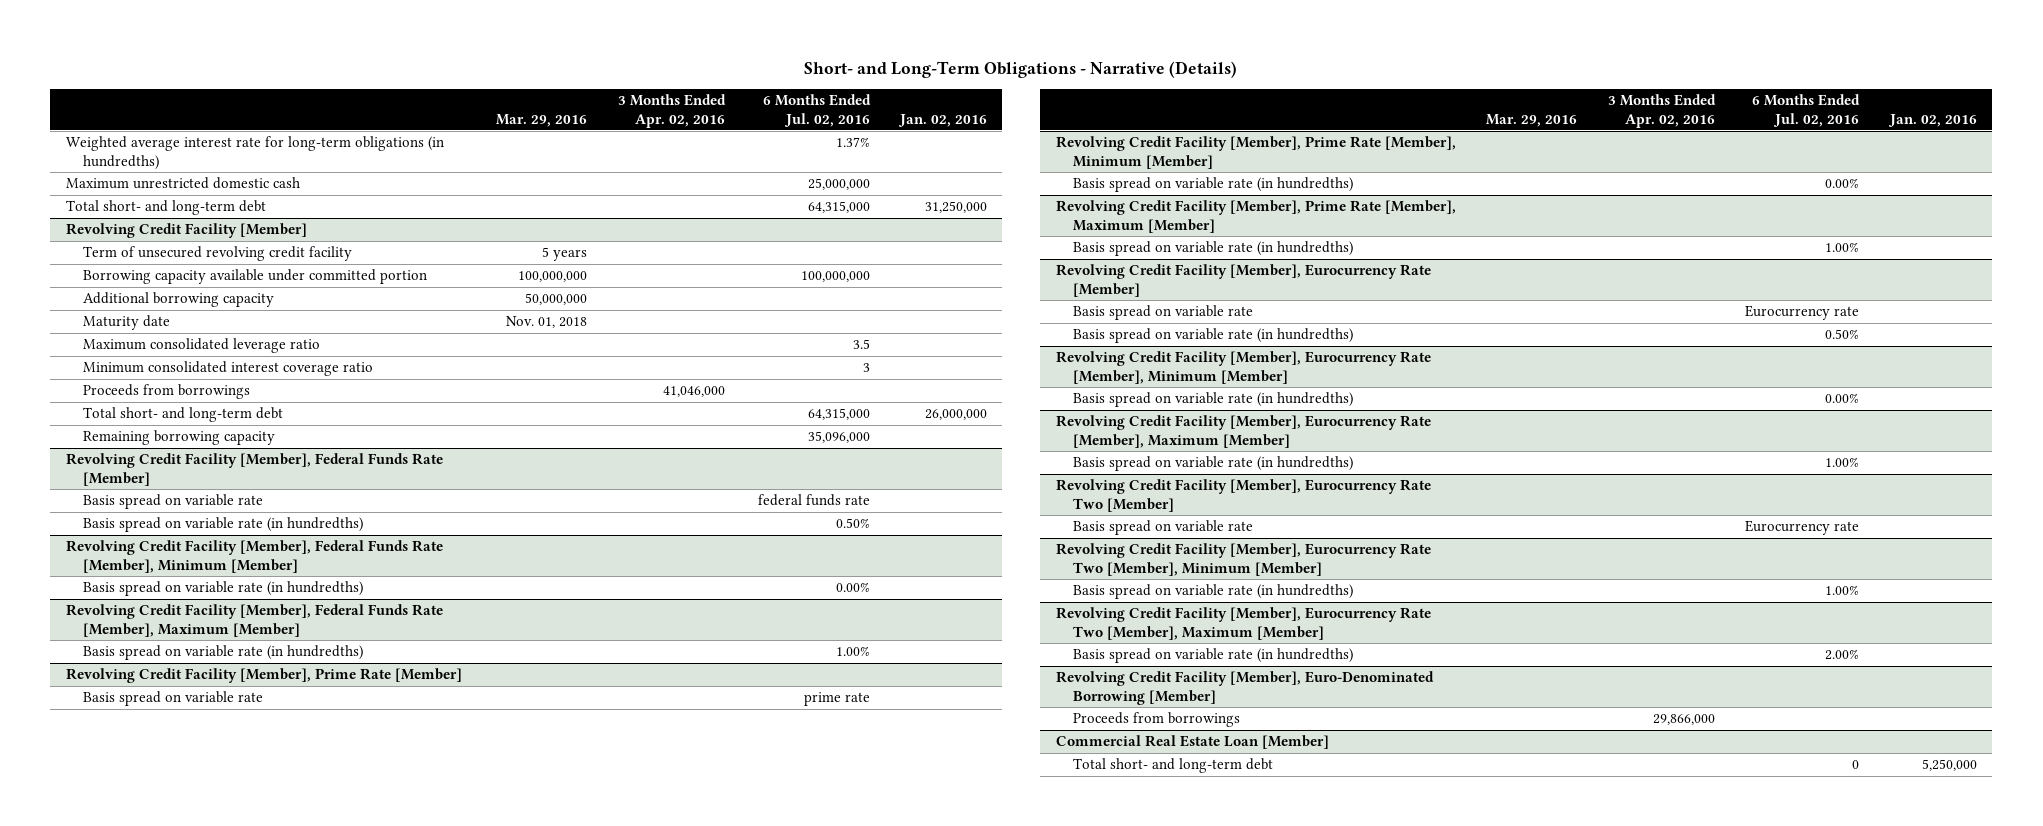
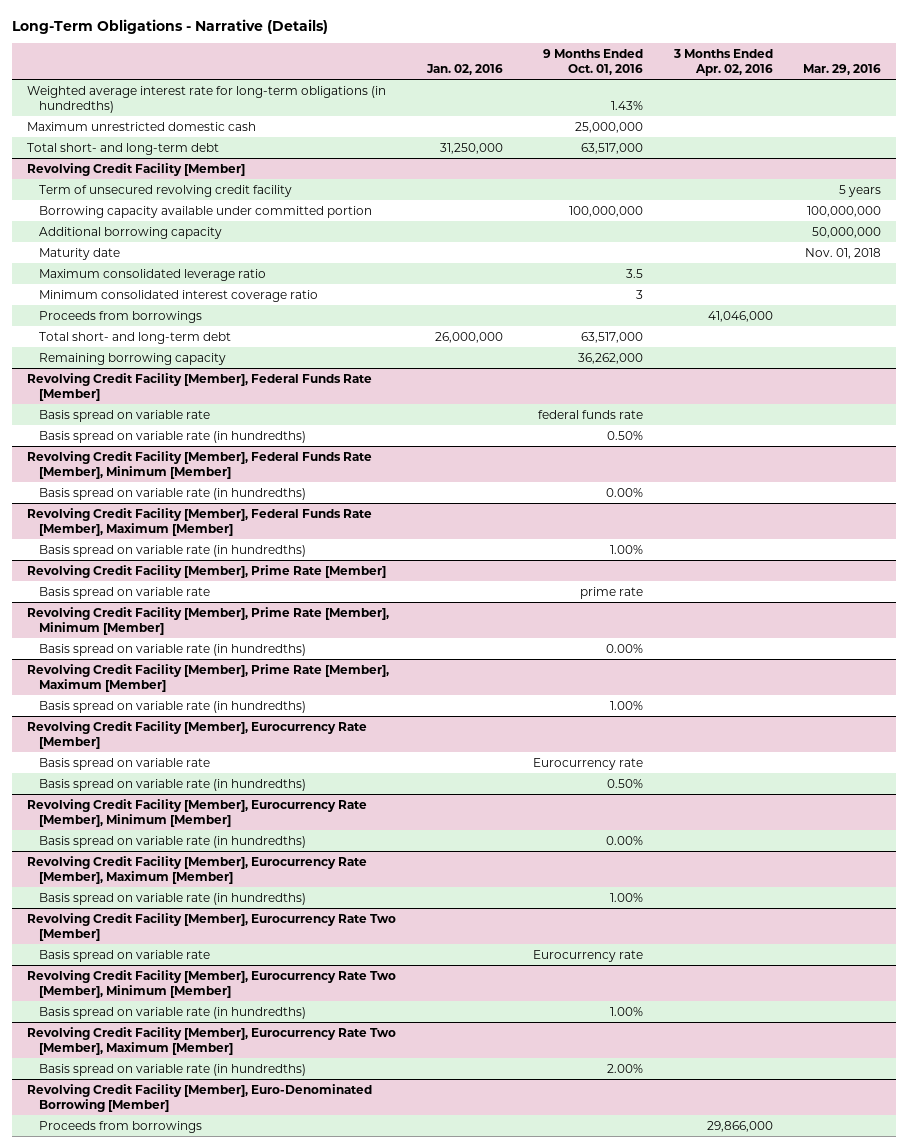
- Short- and Long-Term Obligations - Narrative (Details)
+ Long-Term Obligations - Narrative (Details)
- | Mar. 29, 2016 | 3 Months Ended Apr. 02, 2016 | 6 Months Ended Jul. 02, 2016 | Jan. 02, 2016
+ | Jan. 02, 2016 | 9 Months Ended Oct. 01, 2016 | 3 Months Ended Apr. 02, 2016 | Mar. 29, 2016
- Commercial Real Estate Loan [Member]
- Total short- and long-term debt | | | 0 | 5,250,000

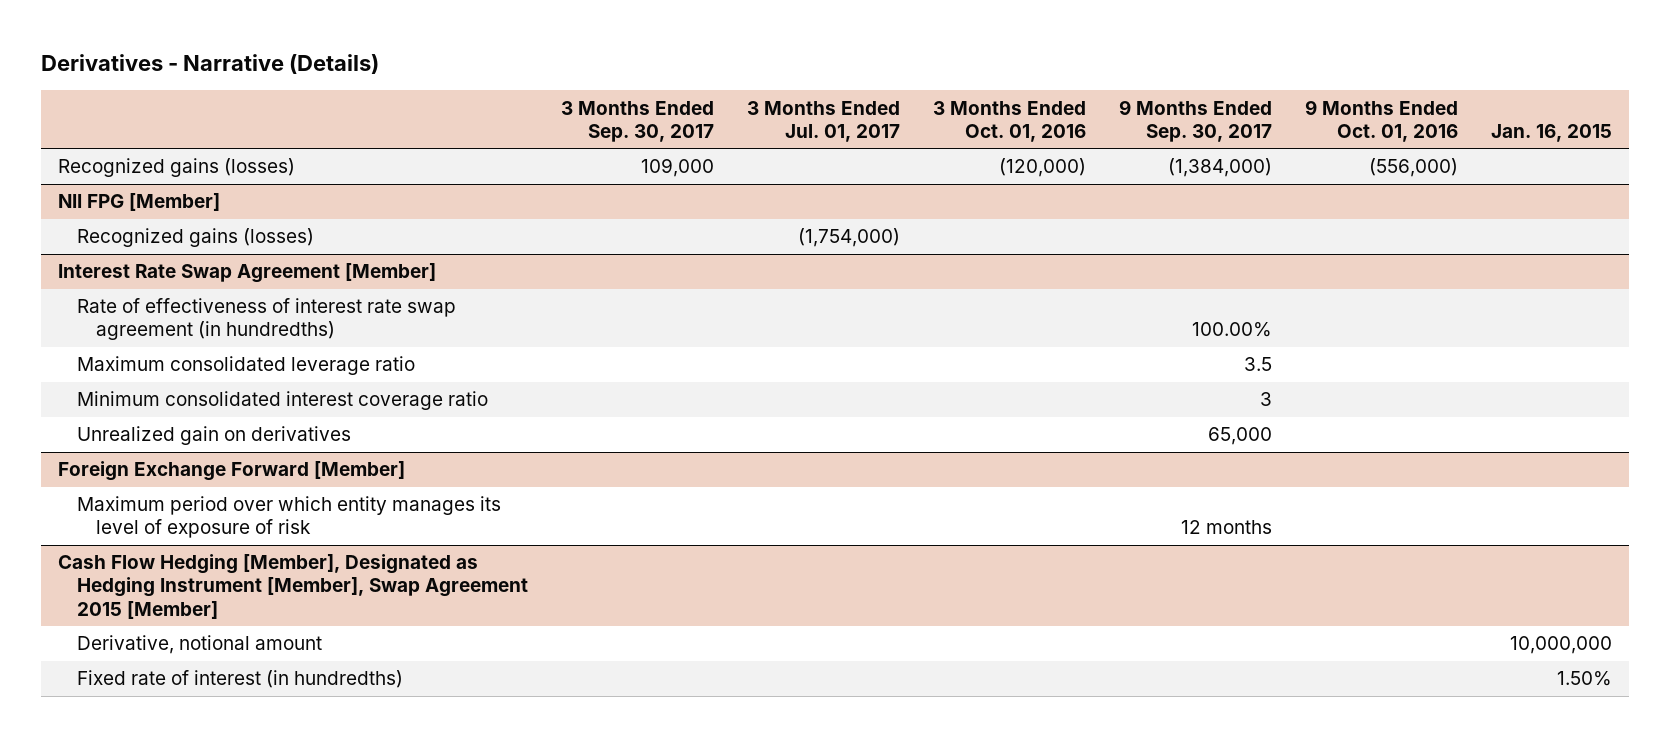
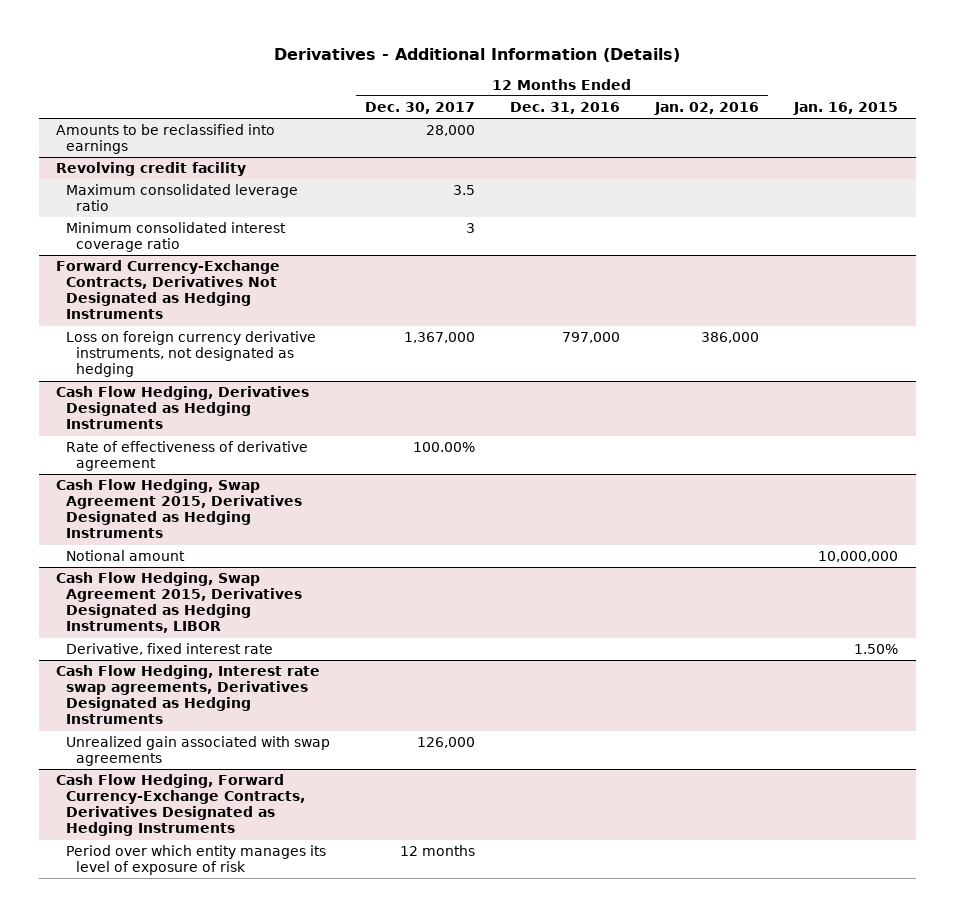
- Derivatives - Narrative (Details)
+ Derivatives - Additional Information (Details)
- | 3 Months Ended Sep. 30, 2017 | 3 Months Ended Jul. 01, 2017 | 3 Months Ended Oct. 01, 2016 | 9 Months Ended Sep. 30, 2017 | 9 Months Ended Oct. 01, 2016 | Jan. 16, 2015
+ | 12 Months Ended Dec. 30, 2017 | 12 Months Ended Dec. 31, 2016 | 12 Months Ended Jan. 02, 2016 | Jan. 16, 2015
- Recognized gains (losses) | 109,000 | | (120,000) | (1,384,000) | (556,000) |
- NII FPG [Member]
- Recognized gains (losses) | | (1,754,000) | | | |
- Interest Rate Swap Agreement [Member]
- Rate of effectiveness of interest rate swap agreement (in hundredths) | | | | 100.00% | |
- Maximum consolidated leverage ratio | | | | 3.5 | |
- Minimum consolidated interest coverage ratio | | | | 3 | |
- Unrealized gain on derivatives | | | | 65,000 | |
- Foreign Exchange Forward [Member]
- Maximum period over which entity manages its level of exposure of risk | | | | 12 months | |
- Cash Flow Hedging [Member], Designated as Hedging Instrument [Member], Swap Agreement 2015 [Member]
- Derivative, notional amount | | | | | | 10,000,000
- Fixed rate of interest (in hundredths) | | | | | | 1.50%
+ Amounts to be reclassified into earnings | 28,000 | | |
+ Revolving credit facility
+ Maximum consolidated leverage ratio | 3.5 | | |
+ Minimum consolidated interest coverage ratio | 3 | | |
+ Forward Currency-Exchange Contracts, Derivatives Not Designated as Hedging Instruments
+ Loss on foreign currency derivative instruments, not designated as hedging | 1,367,000 | 797,000 | 386,000 |
+ Cash Flow Hedging, Derivatives Designated as Hedging Instruments
+ Rate of effectiveness of derivative agreement | 100.00% | | |
+ Cash Flow Hedging, Swap Agreement 2015, Derivatives Designated as Hedging Instruments
+ Notional amount | | | | 10,000,000
+ Cash Flow Hedging, Swap Agreement 2015, Derivatives Designated as Hedging Instruments, LIBOR
+ Derivative, fixed interest rate | | | | 1.50%
+ Cash Flow Hedging, Interest rate swap agreements, Derivatives Designated as Hedging Instruments
+ Unrealized gain associated with swap agreements | 126,000 | | |
+ Cash Flow Hedging, Forward Currency-Exchange Contracts, Derivatives Designated as Hedging Instruments
+ Period over which entity manages its level of exposure of risk | 12 months | | |

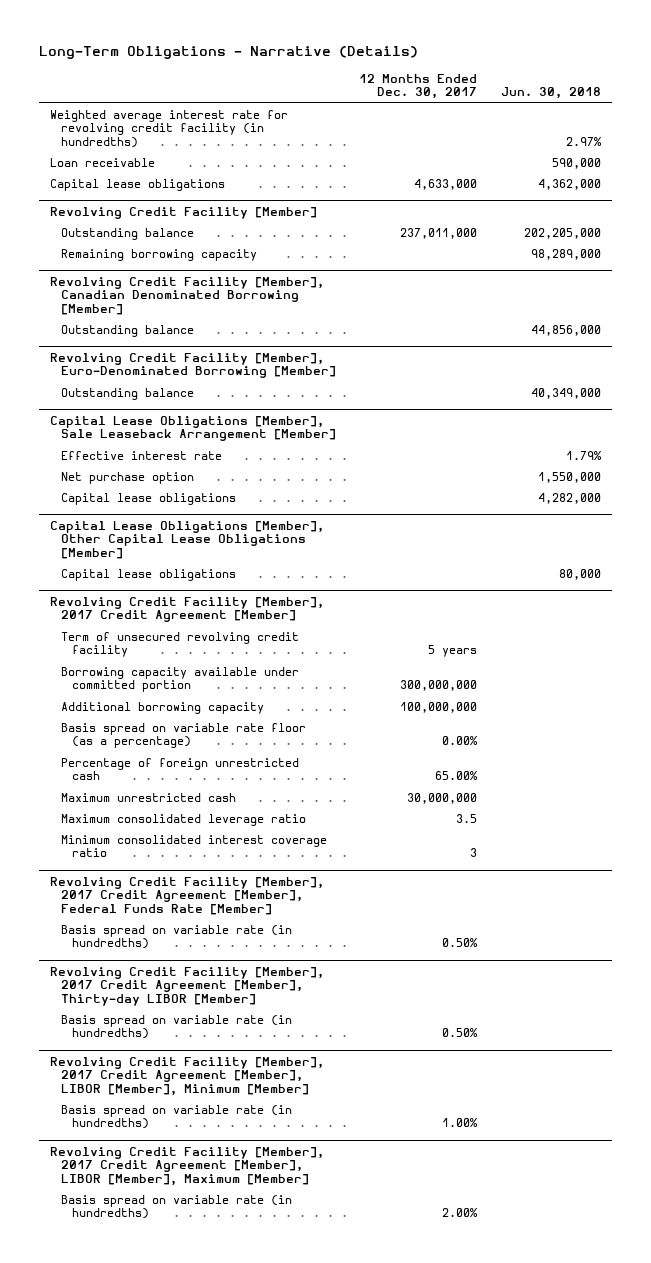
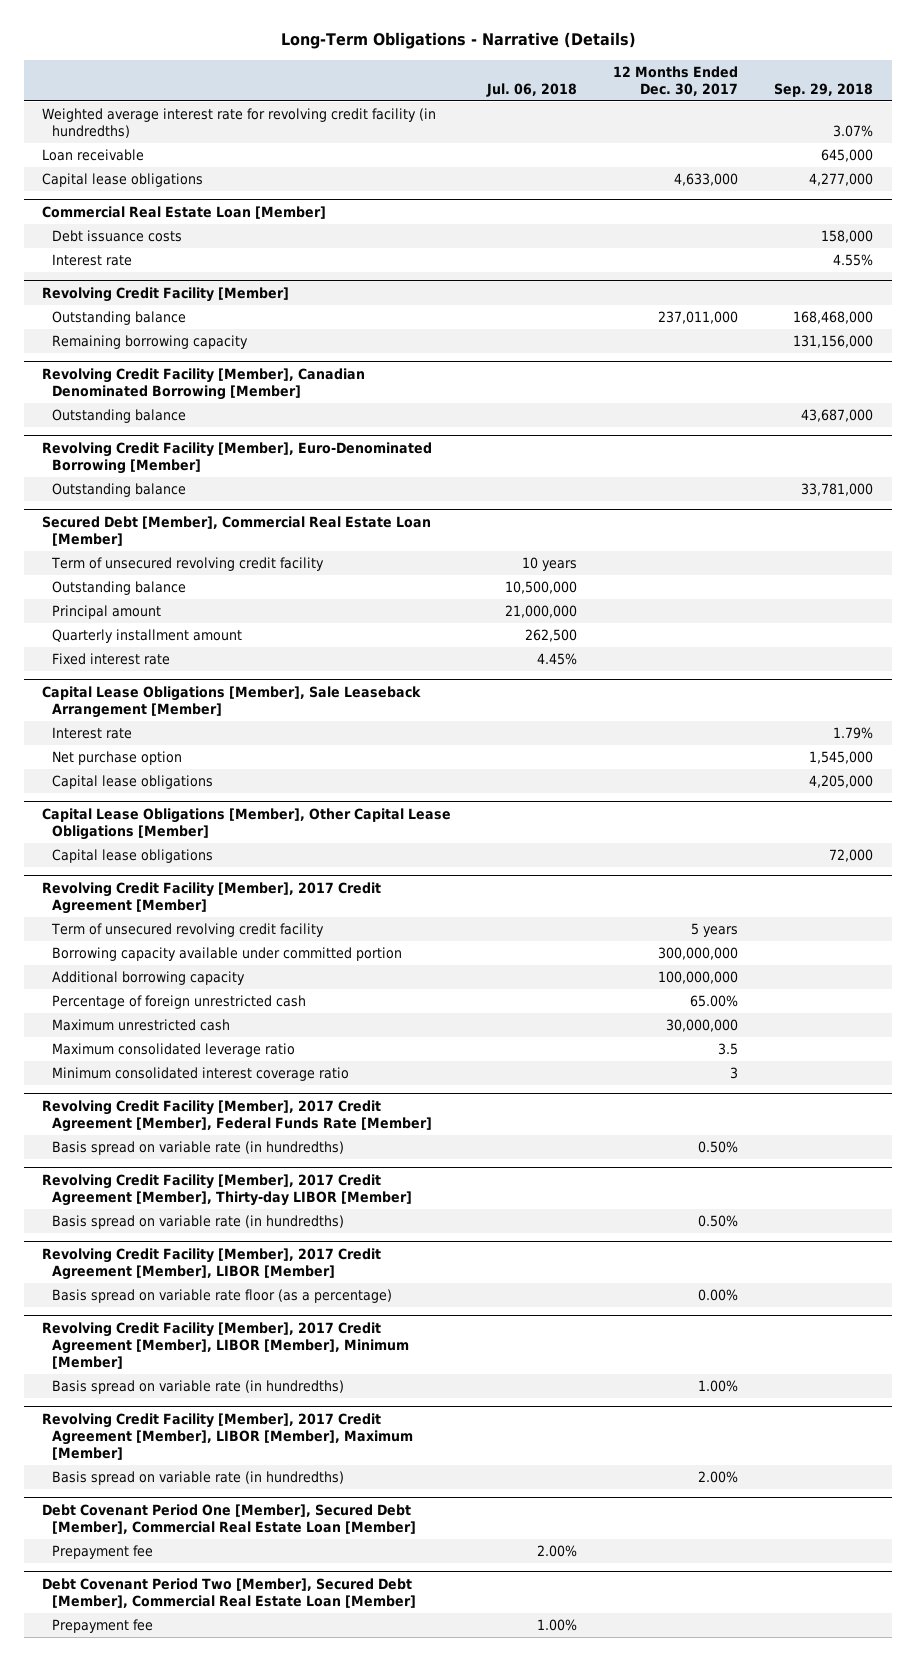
- | 12 Months Ended Dec. 30, 2017 | Jun. 30, 2018
+ | Jul. 06, 2018 | 12 Months Ended Dec. 30, 2017 | Sep. 29, 2018
+ Commercial Real Estate Loan [Member]
+ Debt issuance costs | | | 158,000
+ Interest rate | | | 4.55%
+ Secured Debt [Member], Commercial Real Estate Loan [Member]
+ Term of unsecured revolving credit facility | 10 years | |
+ Outstanding balance | 10,500,000 | |
+ Principal amount | 21,000,000 | |
+ Quarterly installment amount | 262,500 | |
+ Fixed interest rate | 4.45% | |
@ Capital Lease Obligations [Member], Sale Leaseback Arrangement [Member]
- Effective interest rate | | 1.79%
+ Interest rate | | | 1.79%
@ Revolving Credit Facility [Member], 2017 Credit Agreement [Member]
- Basis spread on variable rate floor (as a percentage) | 0.00% |
+ Revolving Credit Facility [Member], 2017 Credit Agreement [Member], LIBOR [Member]
+ Basis spread on variable rate floor (as a percentage) | | 0.00% |
+ Debt Covenant Period One [Member], Secured Debt [Member], Commercial Real Estate Loan [Member]
+ Prepayment fee | 2.00% | |
+ Debt Covenant Period Two [Member], Secured Debt [Member], Commercial Real Estate Loan [Member]
+ Prepayment fee | 1.00% | |

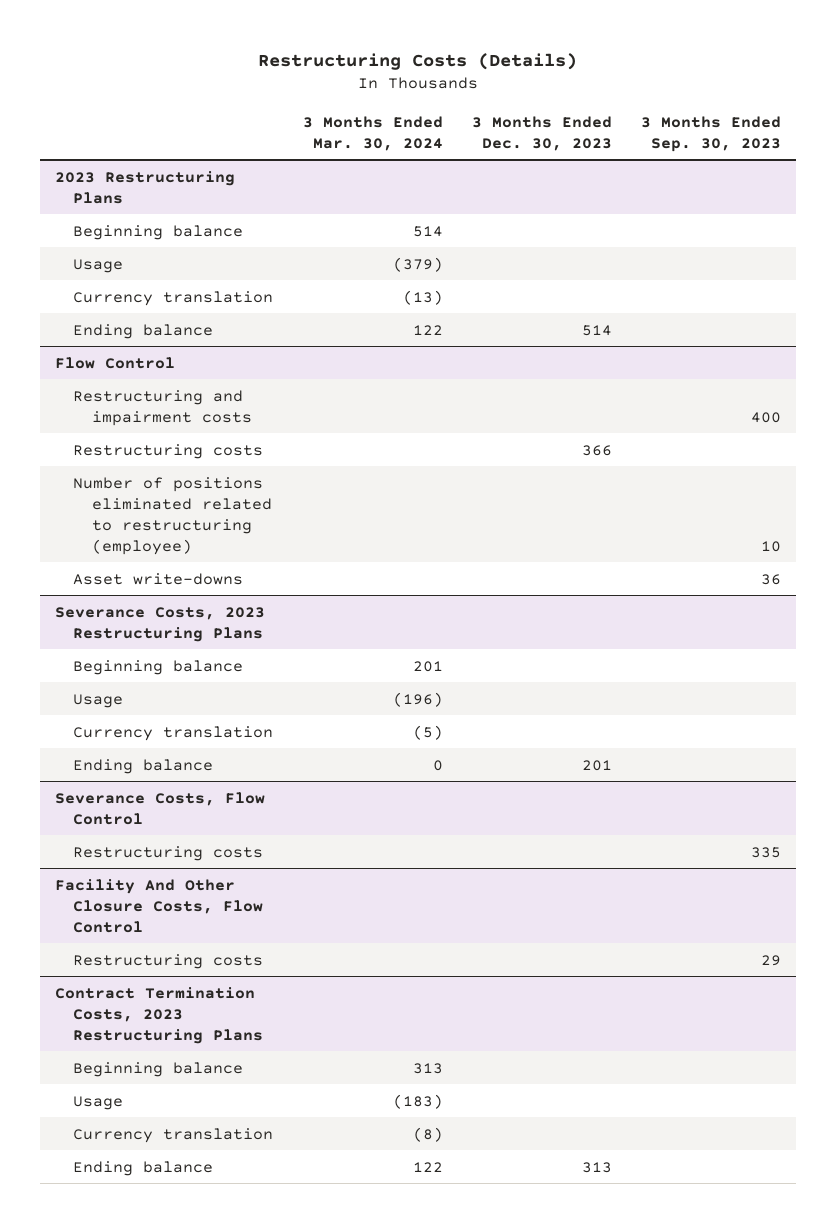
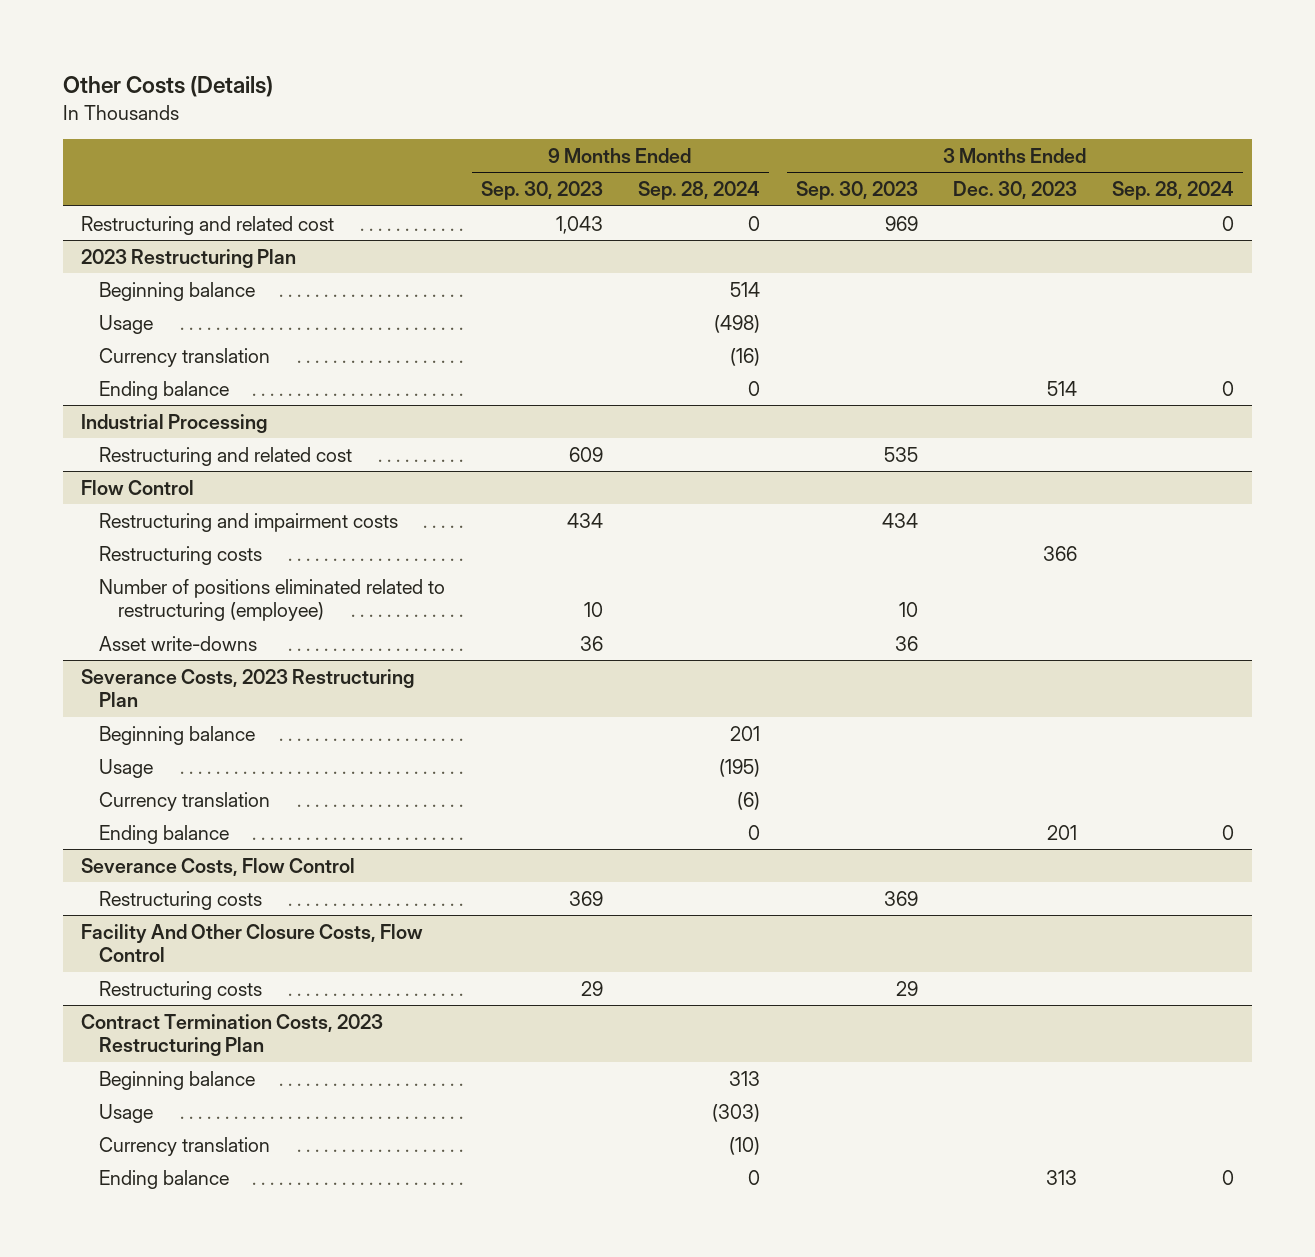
- Restructuring Costs (Details)
+ Other Costs (Details)
- | 3 Months Ended Mar. 30, 2024 | 3 Months Ended Dec. 30, 2023 | 3 Months Ended Sep. 30, 2023
+ | 9 Months Ended Sep. 30, 2023 | 9 Months Ended Sep. 28, 2024 | 3 Months Ended Sep. 30, 2023 | 3 Months Ended Dec. 30, 2023 | 3 Months Ended Sep. 28, 2024
- 2023 Restructuring Plans
+ Restructuring and related cost | 1,043 | 0 | 969 | | 0
+ 2023 Restructuring Plan
+ Industrial Processing
+ Restructuring and related cost | 609 | | 535 | |
@ Flow Control
- Restructuring and impairment costs | | | 400
+ Restructuring and impairment costs | 434 | | 434 | |
- Severance Costs, 2023 Restructuring Plans
+ Severance Costs, 2023 Restructuring Plan
@ Severance Costs, Flow Control
- Restructuring costs | | | 335
+ Restructuring costs | 369 | | 369 | |
- Contract Termination Costs, 2023 Restructuring Plans
+ Contract Termination Costs, 2023 Restructuring Plan

